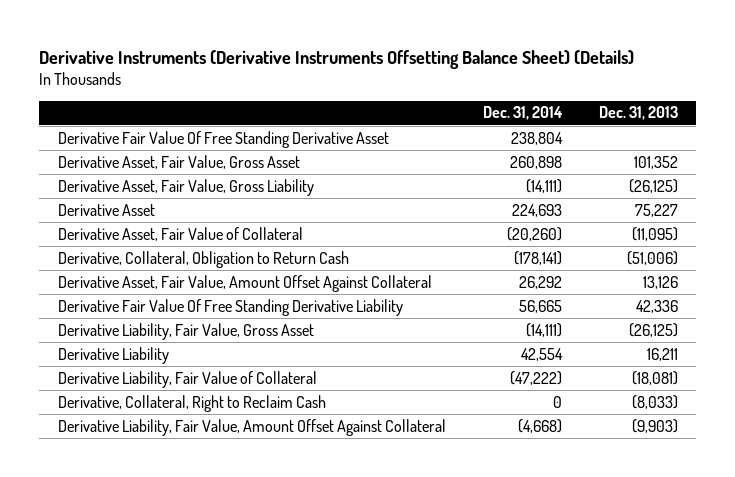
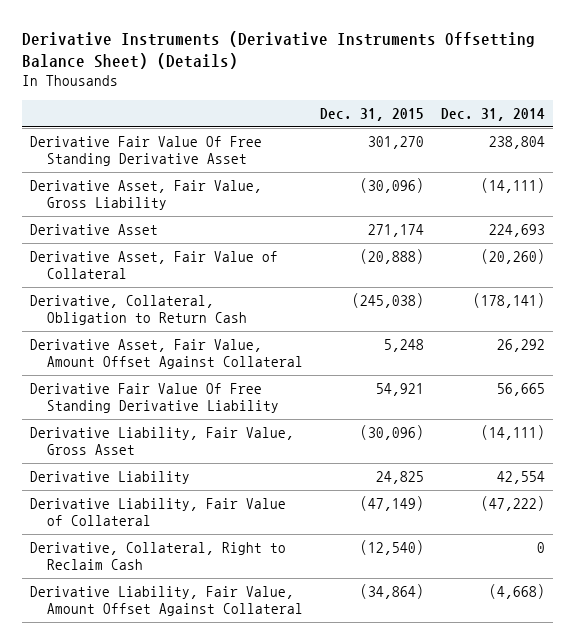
- | Dec. 31, 2014 | Dec. 31, 2013
+ | Dec. 31, 2015 | Dec. 31, 2014
- Derivative Asset, Fair Value, Gross Asset | 260,898 | 101,352

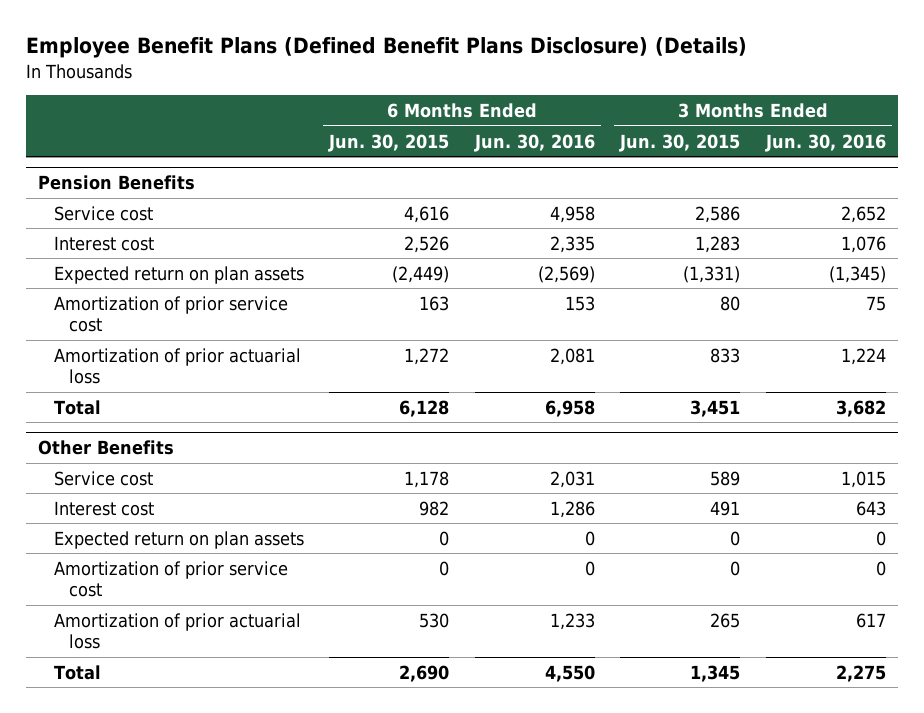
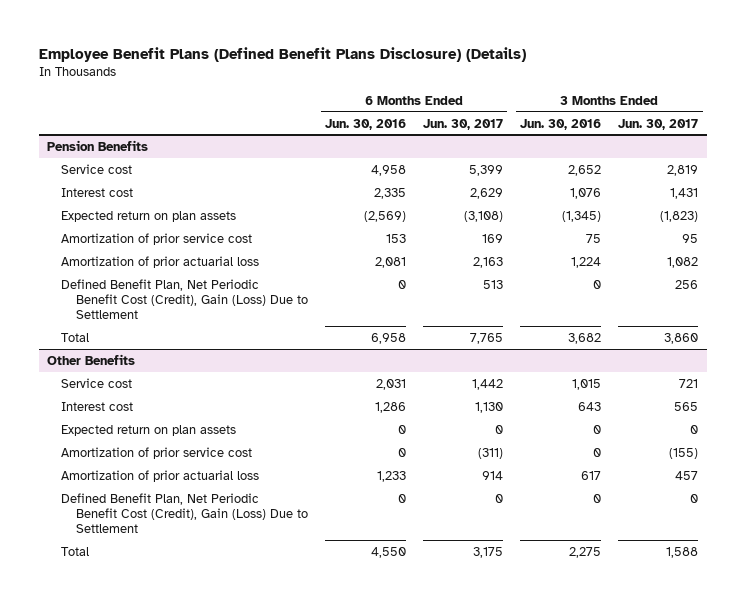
- | 6 Months Ended Jun. 30, 2015 | 6 Months Ended Jun. 30, 2016 | 3 Months Ended Jun. 30, 2015 | 3 Months Ended Jun. 30, 2016
+ | 6 Months Ended Jun. 30, 2016 | 6 Months Ended Jun. 30, 2017 | 3 Months Ended Jun. 30, 2016 | 3 Months Ended Jun. 30, 2017
@ Pension Benefits
+ Defined Benefit Plan, Net Periodic Benefit Cost (Credit), Gain (Loss) Due to Settlement | 0 | 513 | 0 | 256
@ Other Benefits
+ Defined Benefit Plan, Net Periodic Benefit Cost (Credit), Gain (Loss) Due to Settlement | 0 | 0 | 0 | 0

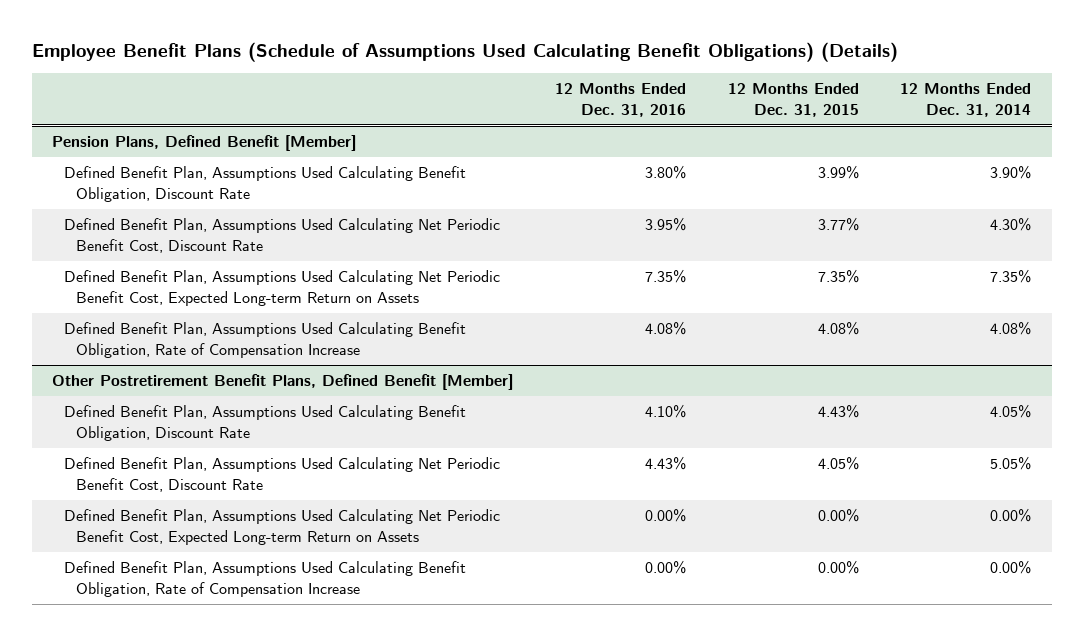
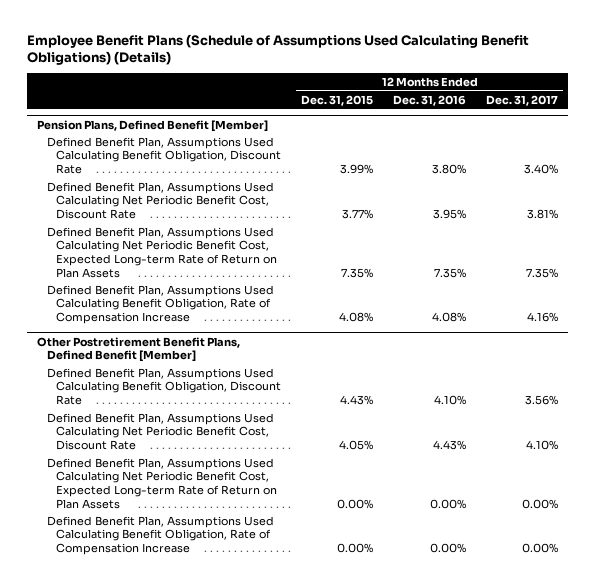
- | 12 Months Ended Dec. 31, 2016 | 12 Months Ended Dec. 31, 2015 | 12 Months Ended Dec. 31, 2014
+ | 12 Months Ended Dec. 31, 2015 | 12 Months Ended Dec. 31, 2016 | 12 Months Ended Dec. 31, 2017
@ Pension Plans, Defined Benefit [Member]
- Defined Benefit Plan, Assumptions Used Calculating Net Periodic Benefit Cost, Expected Long-term Return on Assets | 7.35% | 7.35% | 7.35%
+ Defined Benefit Plan, Assumptions Used Calculating Net Periodic Benefit Cost, Expected Long-term Rate of Return on Plan Assets | 7.35% | 7.35% | 7.35%
@ Other Postretirement Benefit Plans, Defined Benefit [Member]
- Defined Benefit Plan, Assumptions Used Calculating Net Periodic Benefit Cost, Expected Long-term Return on Assets | 0.00% | 0.00% | 0.00%
+ Defined Benefit Plan, Assumptions Used Calculating Net Periodic Benefit Cost, Expected Long-term Rate of Return on Plan Assets | 0.00% | 0.00% | 0.00%

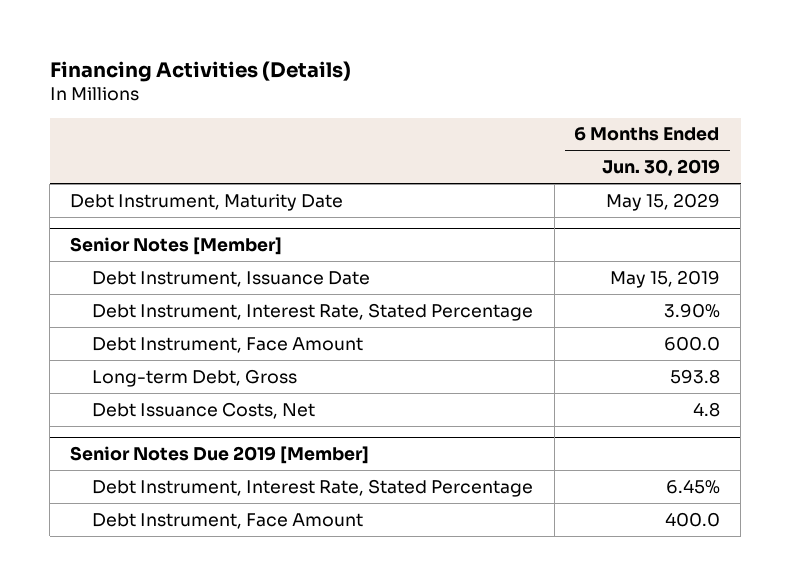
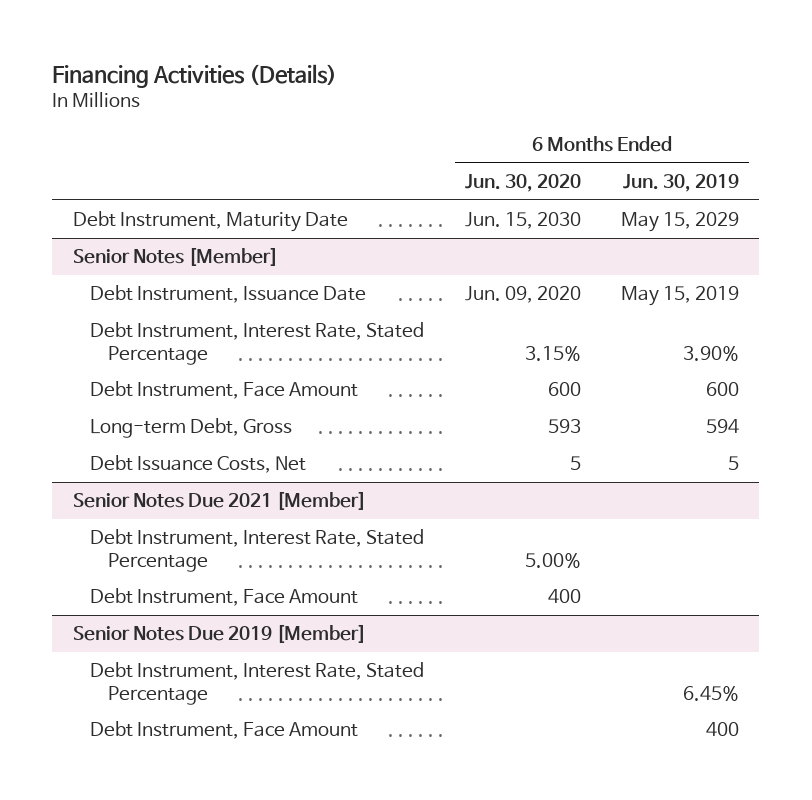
- | 6 Months Ended Jun. 30, 2019
+ | 6 Months Ended Jun. 30, 2020 | 6 Months Ended Jun. 30, 2019
@ Senior Notes [Member]
- Debt Instrument, Face Amount | 600.0
- Long-term Debt, Gross | 593.8
- Debt Issuance Costs, Net | 4.8
+ Debt Instrument, Face Amount | 600 | 600
+ Long-term Debt, Gross | 593 | 594
+ Debt Issuance Costs, Net | 5 | 5
+ Senior Notes Due 2021 [Member]
+ Debt Instrument, Interest Rate, Stated Percentage | 5.00% |
+ Debt Instrument, Face Amount | 400 |
@ Senior Notes Due 2019 [Member]
- Debt Instrument, Face Amount | 400.0
+ Debt Instrument, Face Amount | | 400

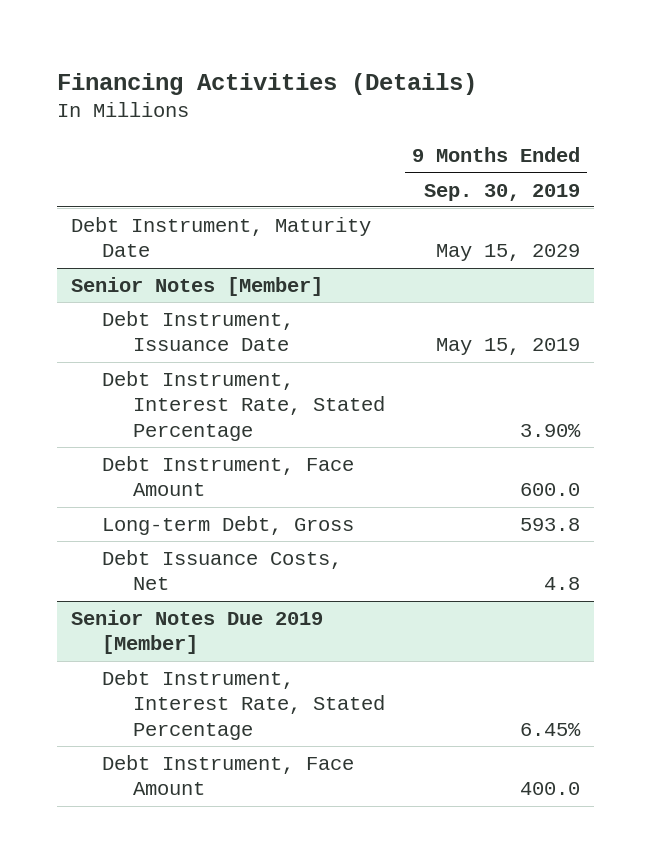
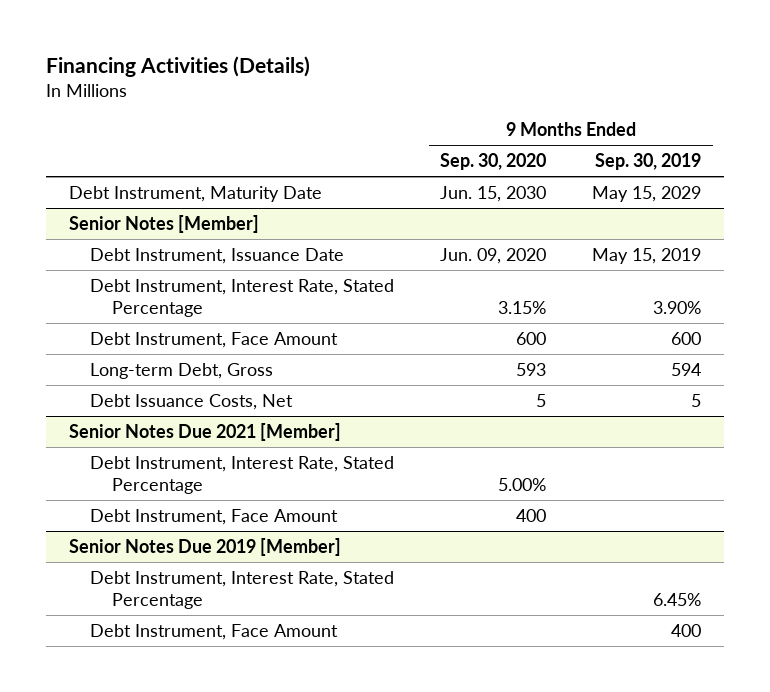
- | 9 Months Ended Sep. 30, 2019
+ | 9 Months Ended Sep. 30, 2020 | 9 Months Ended Sep. 30, 2019
@ Senior Notes [Member]
- Debt Instrument, Face Amount | 600.0
- Long-term Debt, Gross | 593.8
- Debt Issuance Costs, Net | 4.8
+ Debt Instrument, Face Amount | 600 | 600
+ Long-term Debt, Gross | 593 | 594
+ Debt Issuance Costs, Net | 5 | 5
+ Senior Notes Due 2021 [Member]
+ Debt Instrument, Interest Rate, Stated Percentage | 5.00% |
+ Debt Instrument, Face Amount | 400 |
@ Senior Notes Due 2019 [Member]
- Debt Instrument, Face Amount | 400.0
+ Debt Instrument, Face Amount | | 400

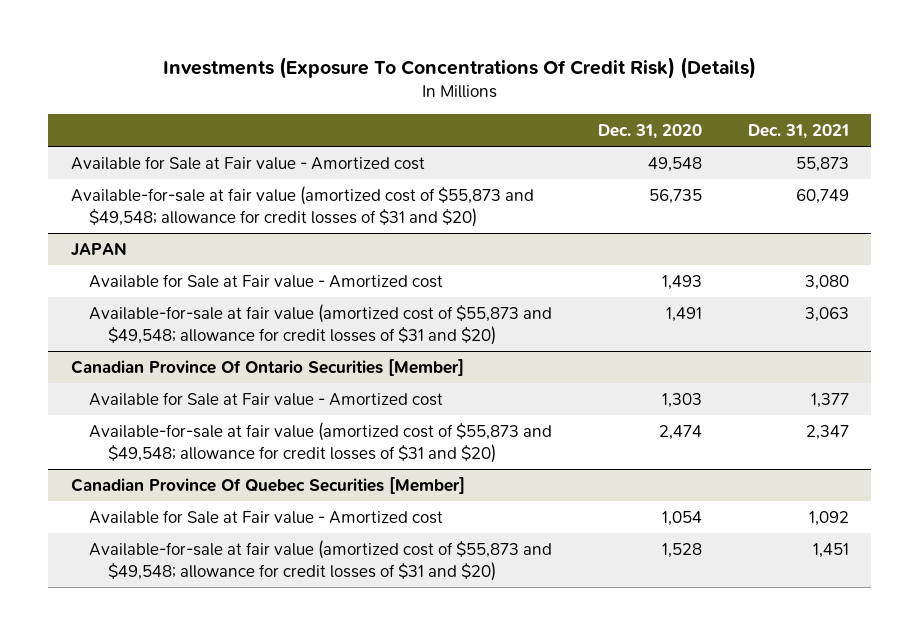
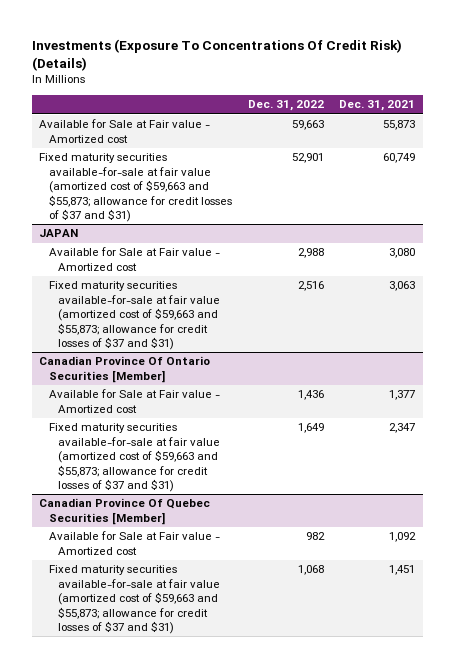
- | Dec. 31, 2020 | Dec. 31, 2021
+ | Dec. 31, 2022 | Dec. 31, 2021
- Available-for-sale at fair value (amortized cost of $55,873 and $49,548; allowance for credit losses of $31 and $20) | 56,735 | 60,749
+ Fixed maturity securities available-for-sale at fair value (amortized cost of $59,663 and $55,873; allowance for credit losses of $37 and $31) | 52,901 | 60,749
@ JAPAN
- Available-for-sale at fair value (amortized cost of $55,873 and $49,548; allowance for credit losses of $31 and $20) | 1,491 | 3,063
+ Fixed maturity securities available-for-sale at fair value (amortized cost of $59,663 and $55,873; allowance for credit losses of $37 and $31) | 2,516 | 3,063
@ Canadian Province Of Ontario Securities [Member]
- Available-for-sale at fair value (amortized cost of $55,873 and $49,548; allowance for credit losses of $31 and $20) | 2,474 | 2,347
+ Fixed maturity securities available-for-sale at fair value (amortized cost of $59,663 and $55,873; allowance for credit losses of $37 and $31) | 1,649 | 2,347
@ Canadian Province Of Quebec Securities [Member]
- Available-for-sale at fair value (amortized cost of $55,873 and $49,548; allowance for credit losses of $31 and $20) | 1,528 | 1,451
+ Fixed maturity securities available-for-sale at fair value (amortized cost of $59,663 and $55,873; allowance for credit losses of $37 and $31) | 1,068 | 1,451

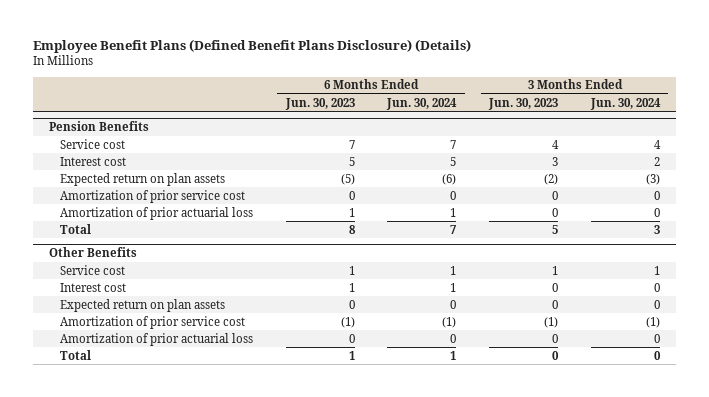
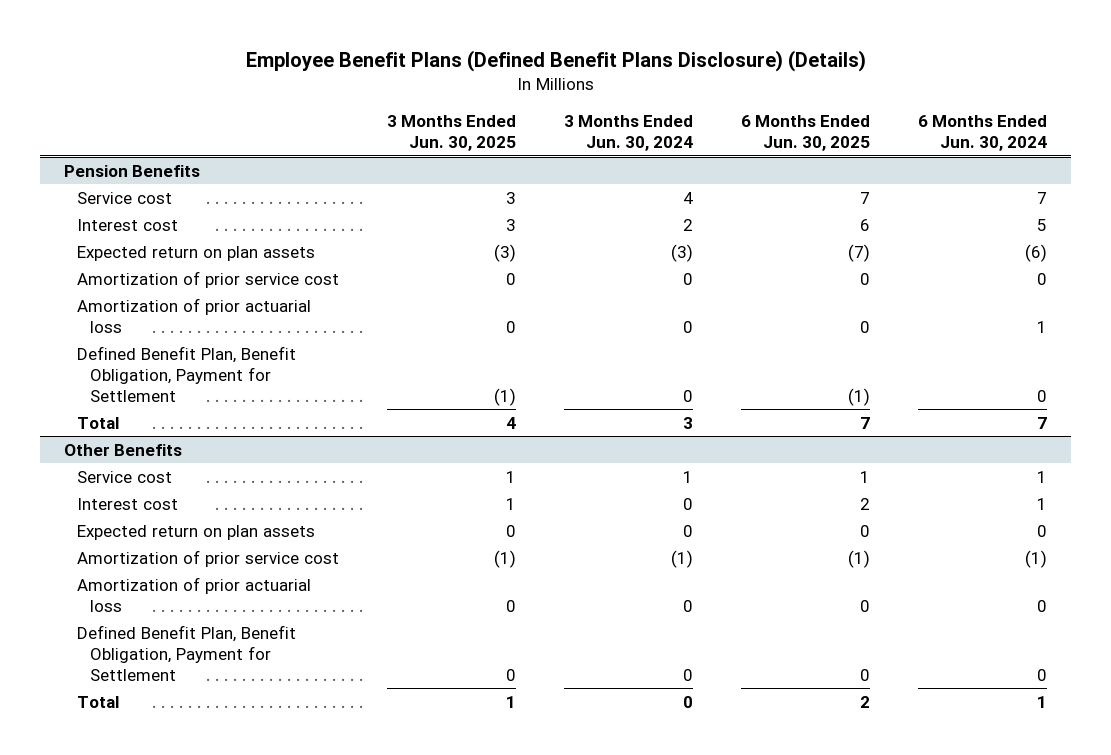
- | 6 Months Ended Jun. 30, 2023 | 6 Months Ended Jun. 30, 2024 | 3 Months Ended Jun. 30, 2023 | 3 Months Ended Jun. 30, 2024
+ | 3 Months Ended Jun. 30, 2025 | 3 Months Ended Jun. 30, 2024 | 6 Months Ended Jun. 30, 2025 | 6 Months Ended Jun. 30, 2024
@ Pension Benefits
+ Defined Benefit Plan, Benefit Obligation, Payment for Settlement | (1) | 0 | (1) | 0
@ Other Benefits
+ Defined Benefit Plan, Benefit Obligation, Payment for Settlement | 0 | 0 | 0 | 0

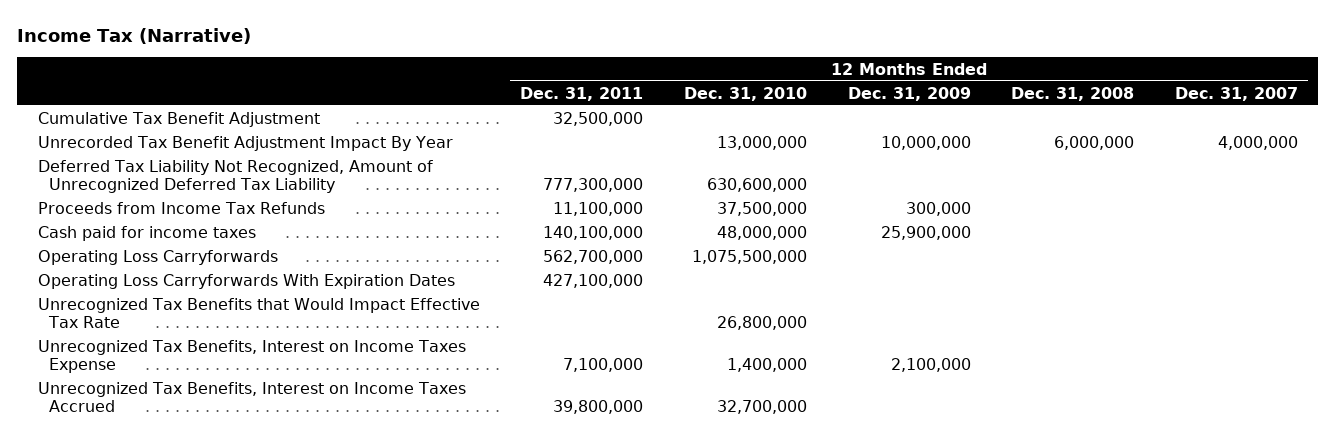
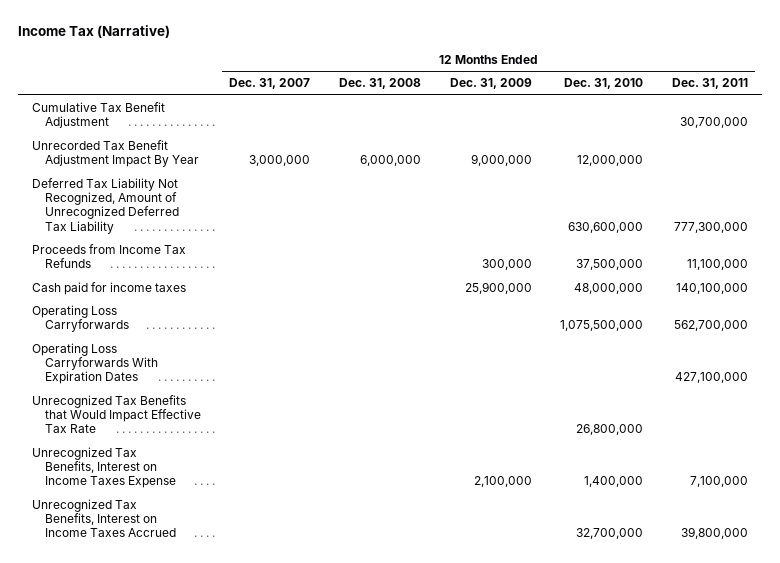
- | 12 Months Ended Dec. 31, 2011 | 12 Months Ended Dec. 31, 2010 | 12 Months Ended Dec. 31, 2009 | 12 Months Ended Dec. 31, 2008 | 12 Months Ended Dec. 31, 2007
+ | 12 Months Ended Dec. 31, 2007 | 12 Months Ended Dec. 31, 2008 | 12 Months Ended Dec. 31, 2009 | 12 Months Ended Dec. 31, 2010 | 12 Months Ended Dec. 31, 2011
- Cumulative Tax Benefit Adjustment | 32,500,000 | | | |
- Unrecorded Tax Benefit Adjustment Impact By Year | | 13,000,000 | 10,000,000 | 6,000,000 | 4,000,000
+ Cumulative Tax Benefit Adjustment | | | | | 30,700,000
+ Unrecorded Tax Benefit Adjustment Impact By Year | 3,000,000 | 6,000,000 | 9,000,000 | 12,000,000 |

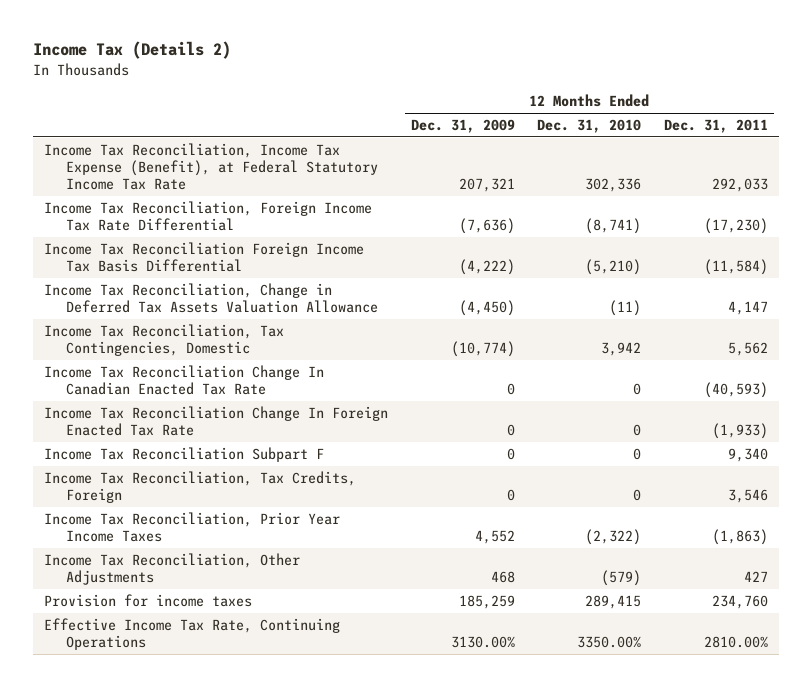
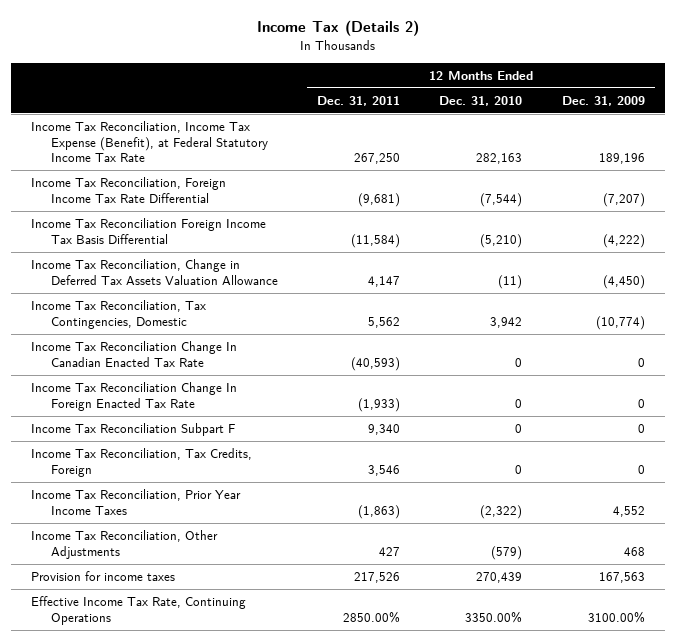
- | 12 Months Ended Dec. 31, 2009 | 12 Months Ended Dec. 31, 2010 | 12 Months Ended Dec. 31, 2011
+ | 12 Months Ended Dec. 31, 2011 | 12 Months Ended Dec. 31, 2010 | 12 Months Ended Dec. 31, 2009
- Income Tax Reconciliation, Income Tax Expense (Benefit), at Federal Statutory Income Tax Rate | 207,321 | 302,336 | 292,033
- Income Tax Reconciliation, Foreign Income Tax Rate Differential | (7,636) | (8,741) | (17,230)
+ Income Tax Reconciliation, Income Tax Expense (Benefit), at Federal Statutory Income Tax Rate | 267,250 | 282,163 | 189,196
+ Income Tax Reconciliation, Foreign Income Tax Rate Differential | (9,681) | (7,544) | (7,207)
- Provision for income taxes | 185,259 | 289,415 | 234,760
- Effective Income Tax Rate, Continuing Operations | 3130.00% | 3350.00% | 2810.00%
+ Provision for income taxes | 217,526 | 270,439 | 167,563
+ Effective Income Tax Rate, Continuing Operations | 2850.00% | 3350.00% | 3100.00%

